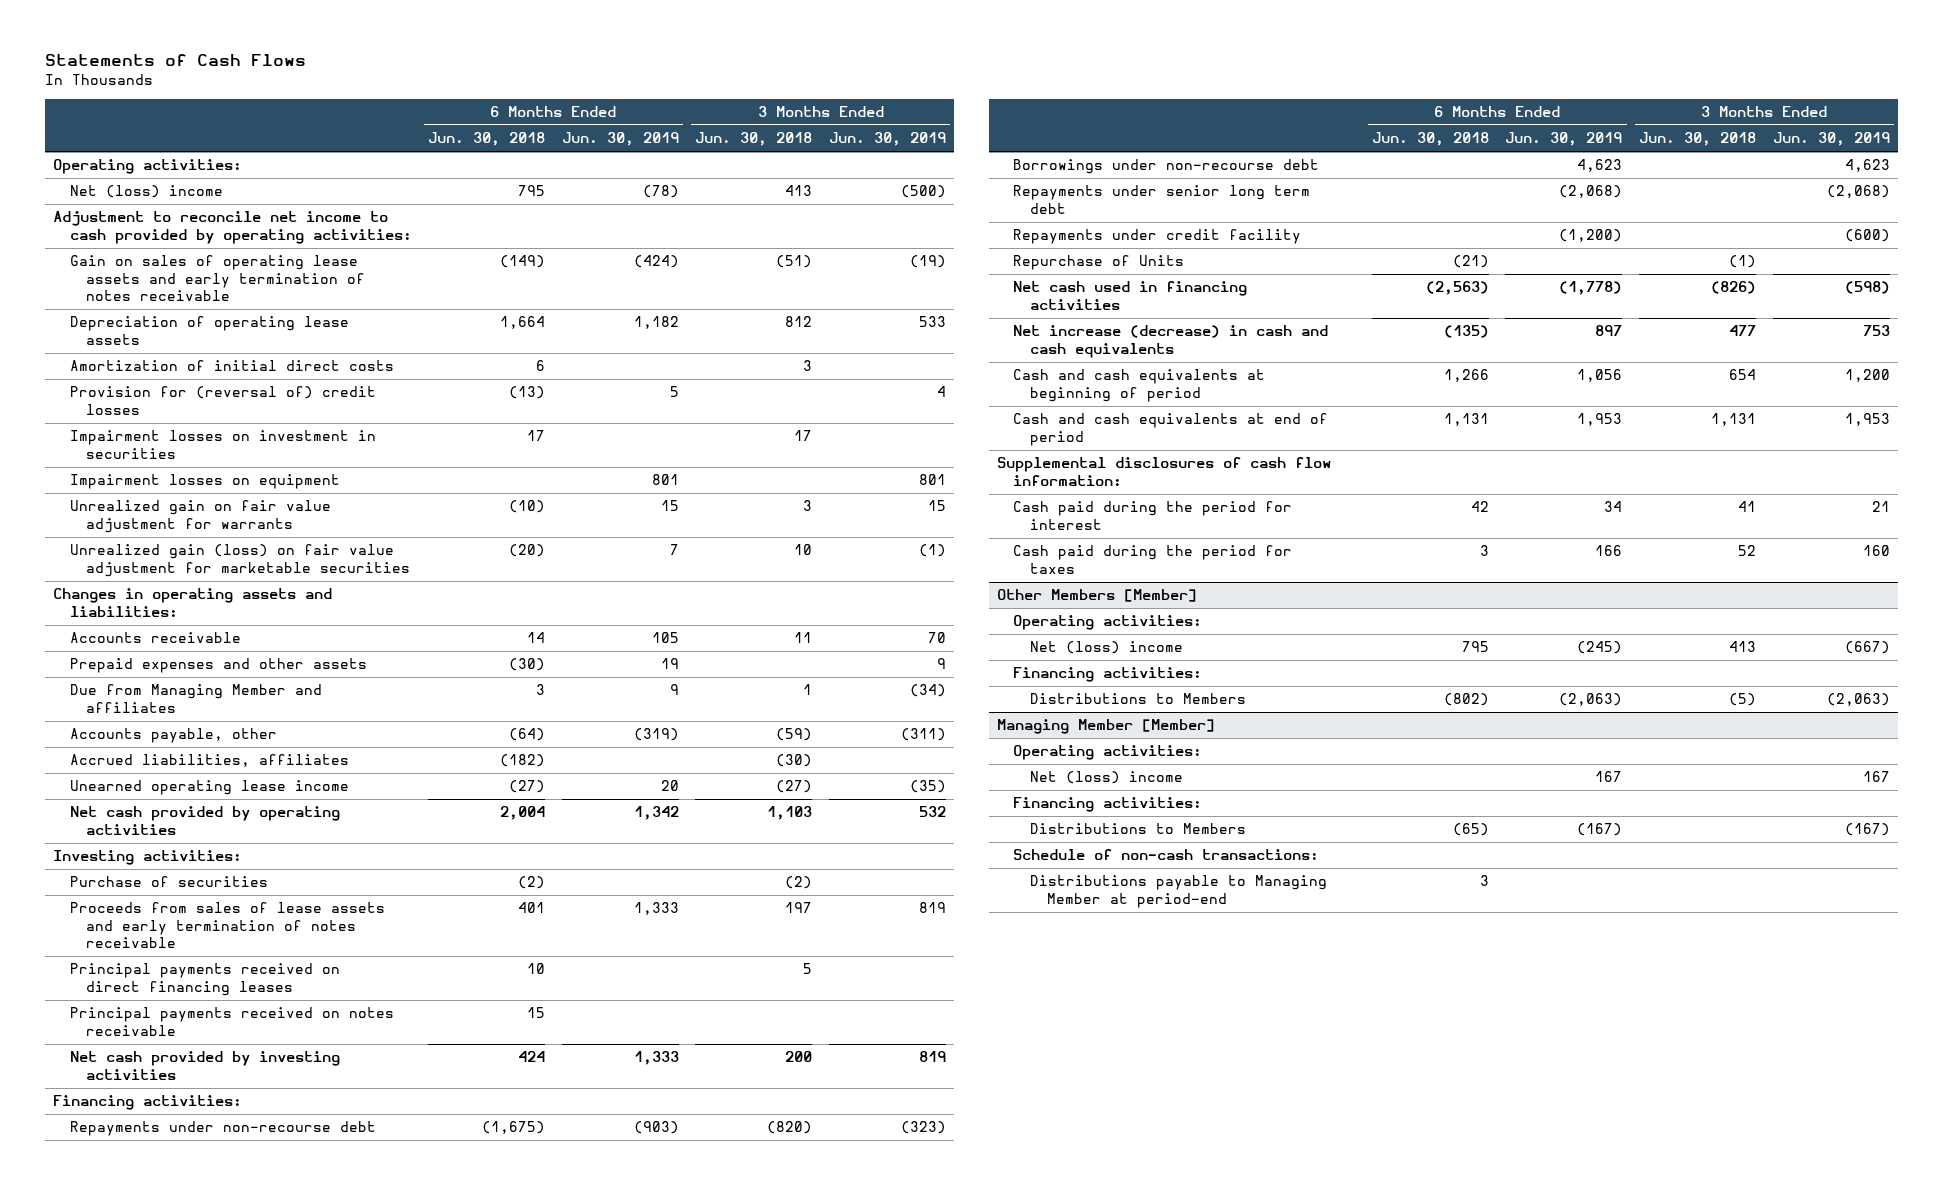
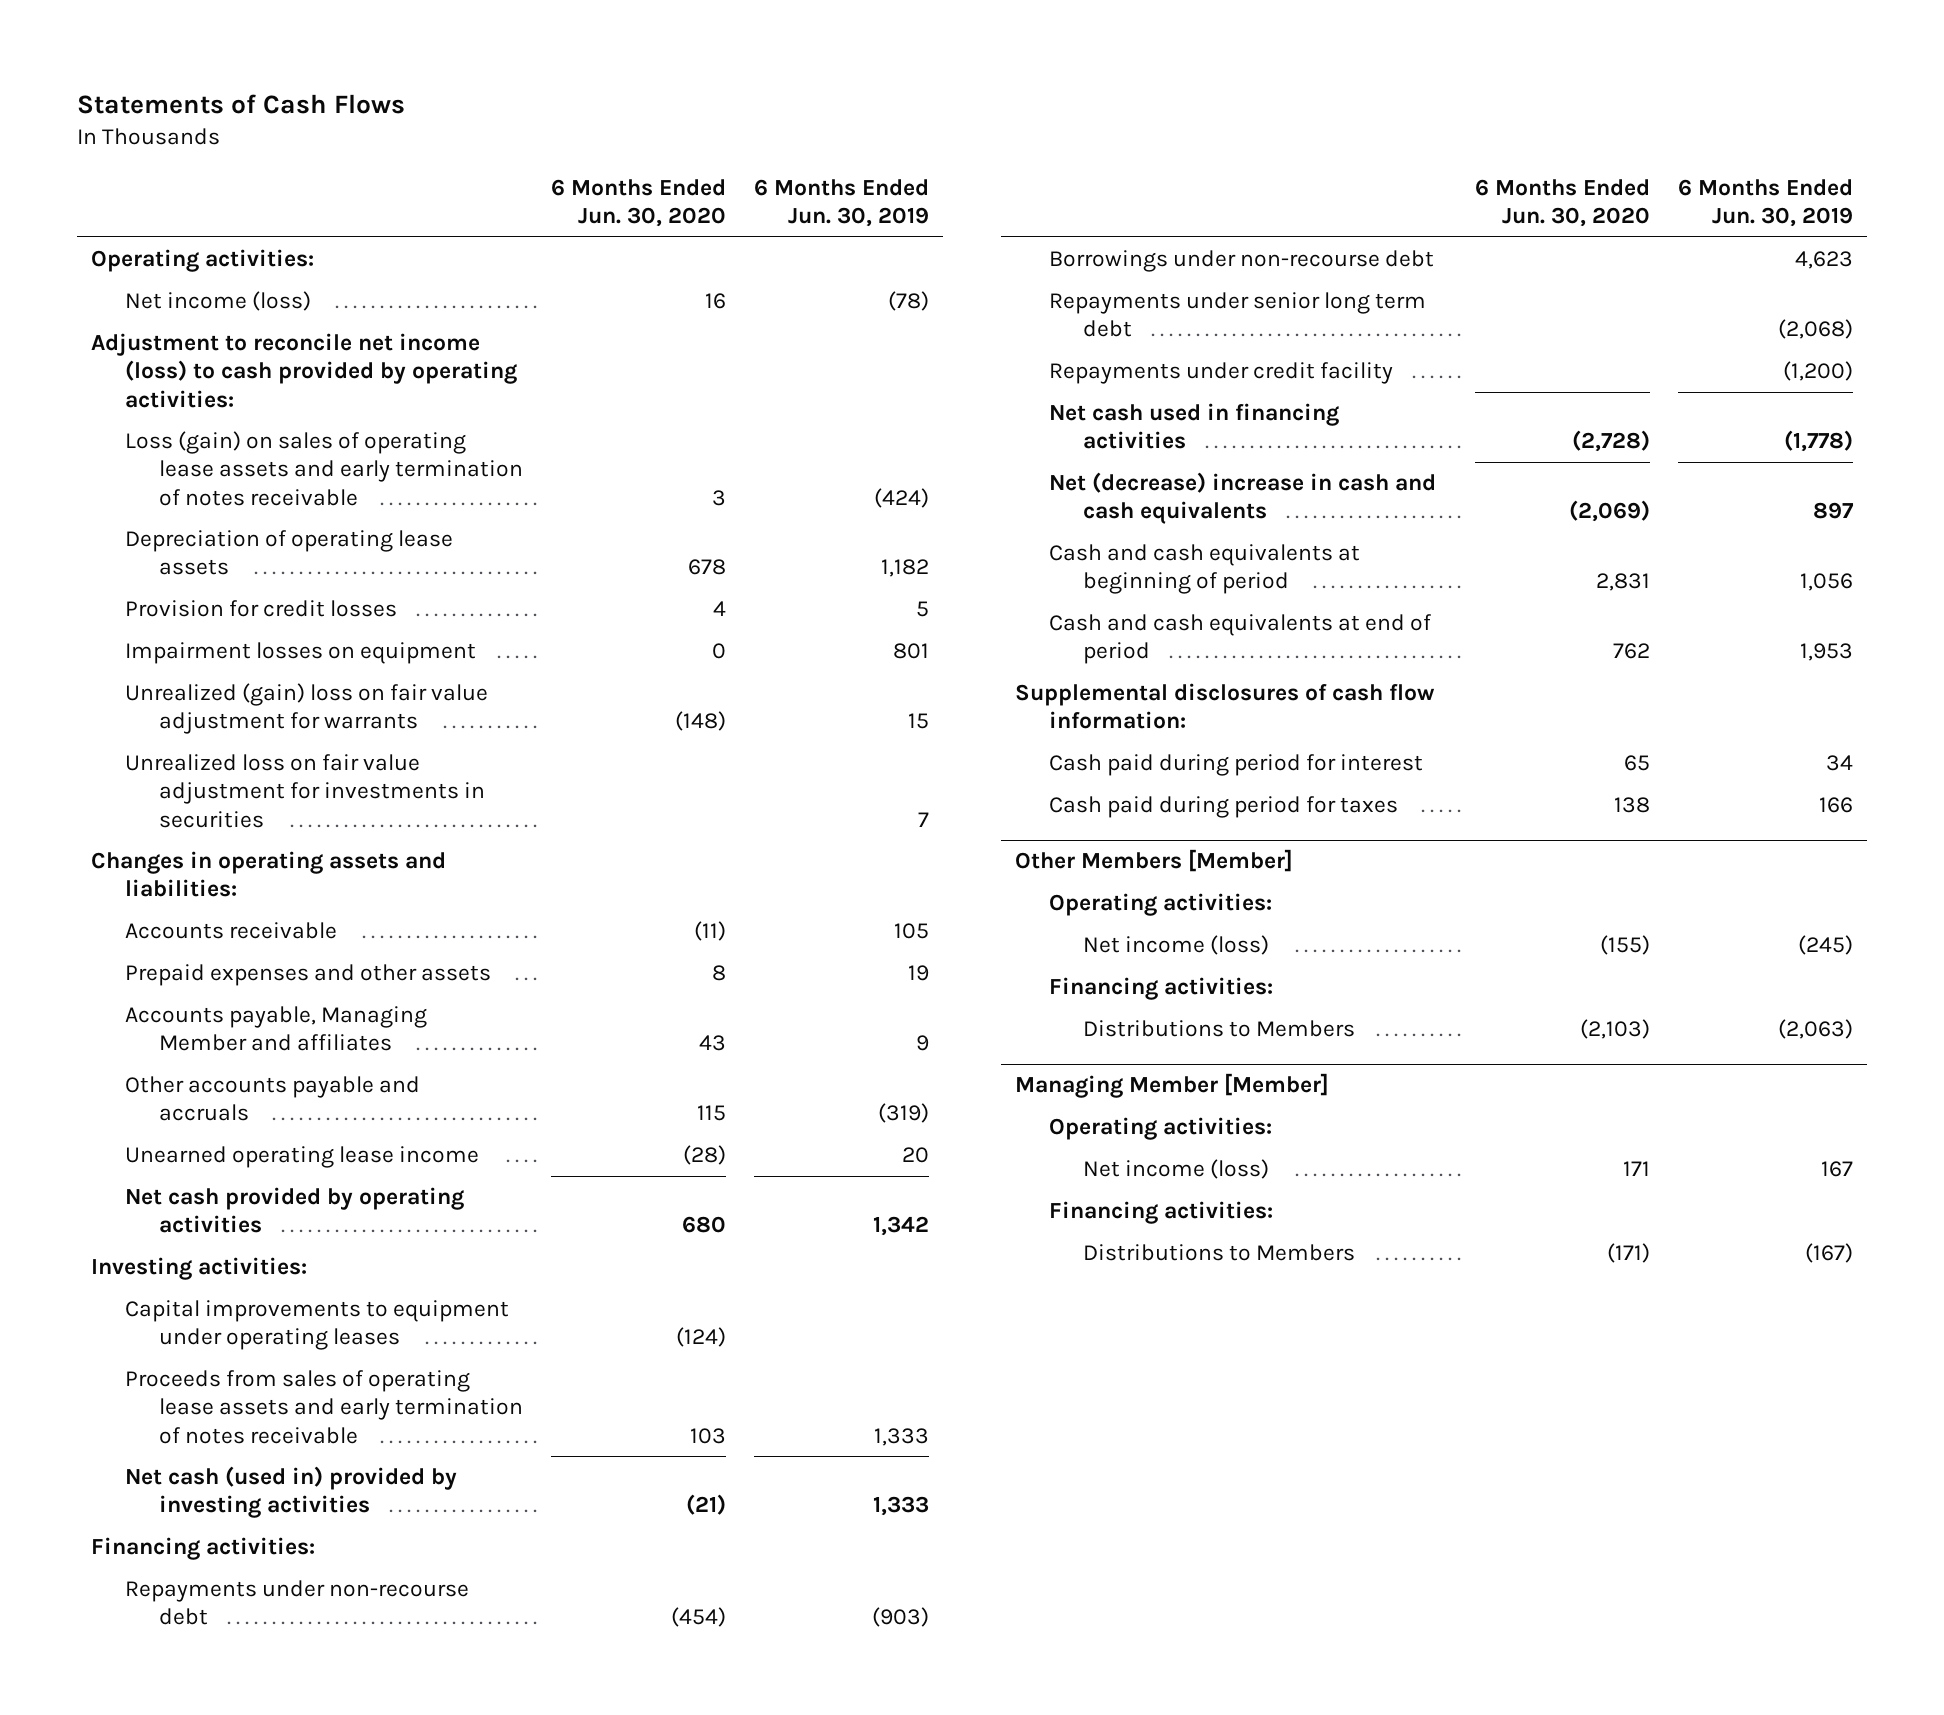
- | 6 Months Ended Jun. 30, 2018 | 6 Months Ended Jun. 30, 2019 | 3 Months Ended Jun. 30, 2018 | 3 Months Ended Jun. 30, 2019
+ | 6 Months Ended Jun. 30, 2020 | 6 Months Ended Jun. 30, 2019
- Net (loss) income | 795 | (78) | 413 | (500)
- Adjustment to reconcile net income to cash provided by operating activities:
- Gain on sales of operating lease assets and early termination of notes receivable | (149) | (424) | (51) | (19)
+ Net income (loss) | 16 | (78)
+ Adjustment to reconcile net income (loss) to cash provided by operating activities:
+ Loss (gain) on sales of operating lease assets and early termination of notes receivable | 3 | (424)
- Amortization of initial direct costs | 6 | | 3 |
- Provision for (reversal of) credit losses | (13) | 5 | | 4
- Impairment losses on investment in securities | 17 | | 17 |
+ Provision for credit losses | 4 | 5
- Unrealized gain on fair value adjustment for warrants | (10) | 15 | 3 | 15
- Unrealized gain (loss) on fair value adjustment for marketable securities | (20) | 7 | 10 | (1)
+ Unrealized (gain) loss on fair value adjustment for warrants | (148) | 15
+ Unrealized loss on fair value adjustment for investments in securities | | 7
- Due from Managing Member and affiliates | 3 | 9 | 1 | (34)
- Accounts payable, other | (64) | (319) | (59) | (311)
- Accrued liabilities, affiliates | (182) | | (30) |
+ Accounts payable, Managing Member and affiliates | 43 | 9
+ Other accounts payable and accruals | 115 | (319)
- Purchase of securities | (2) | | (2) |
- Proceeds from sales of lease assets and early termination of notes receivable | 401 | 1,333 | 197 | 819
- Principal payments received on direct financing leases | 10 | | 5 |
- Principal payments received on notes receivable | 15 | | |
- Net cash provided by investing activities | 424 | 1,333 | 200 | 819
+ Capital improvements to equipment under operating leases | (124) |
+ Proceeds from sales of operating lease assets and early termination of notes receivable | 103 | 1,333
+ Net cash (used in) provided by investing activities | (21) | 1,333
- Repurchase of Units | (21) | | (1) |
- Net increase (decrease) in cash and cash equivalents | (135) | 897 | 477 | 753
+ Net (decrease) increase in cash and cash equivalents | (2,069) | 897
- Cash paid during the period for interest | 42 | 34 | 41 | 21
- Cash paid during the period for taxes | 3 | 166 | 52 | 160
+ Cash paid during period for interest | 65 | 34
+ Cash paid during period for taxes | 138 | 166
@ Other Members [Member]
- Net (loss) income | 795 | (245) | 413 | (667)
+ Net income (loss) | (155) | (245)
@ Managing Member [Member]
- Net (loss) income | | 167 | | 167
+ Net income (loss) | 171 | 167
- Schedule of non-cash transactions:
- Distributions payable to Managing Member at period-end | 3 | | |

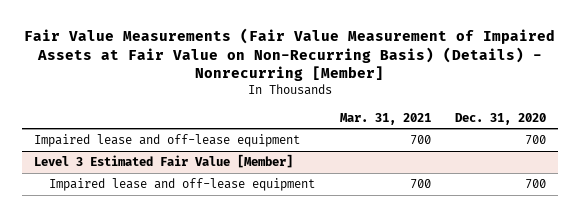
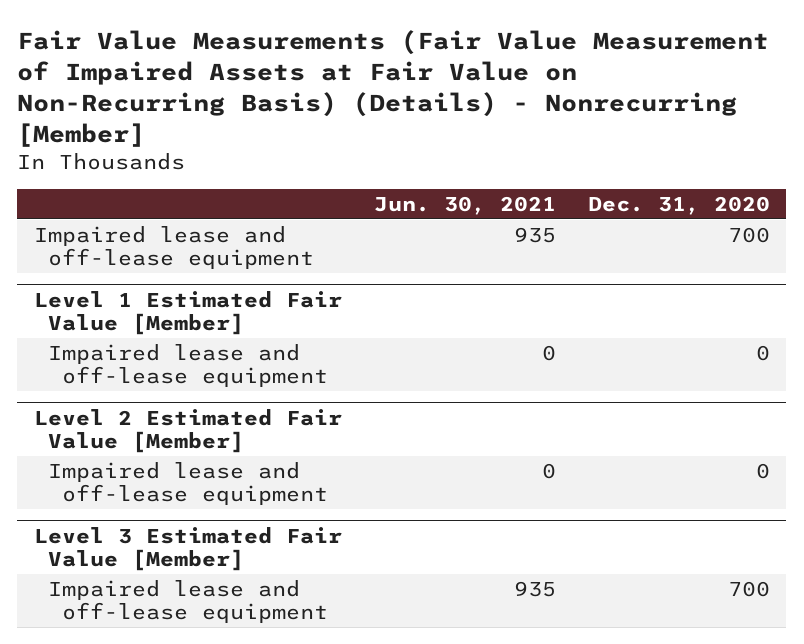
- | Mar. 31, 2021 | Dec. 31, 2020
+ | Jun. 30, 2021 | Dec. 31, 2020
+ Level 1 Estimated Fair Value [Member]
+ Impaired lease and off-lease equipment | 0 | 0
+ Level 2 Estimated Fair Value [Member]
+ Impaired lease and off-lease equipment | 0 | 0

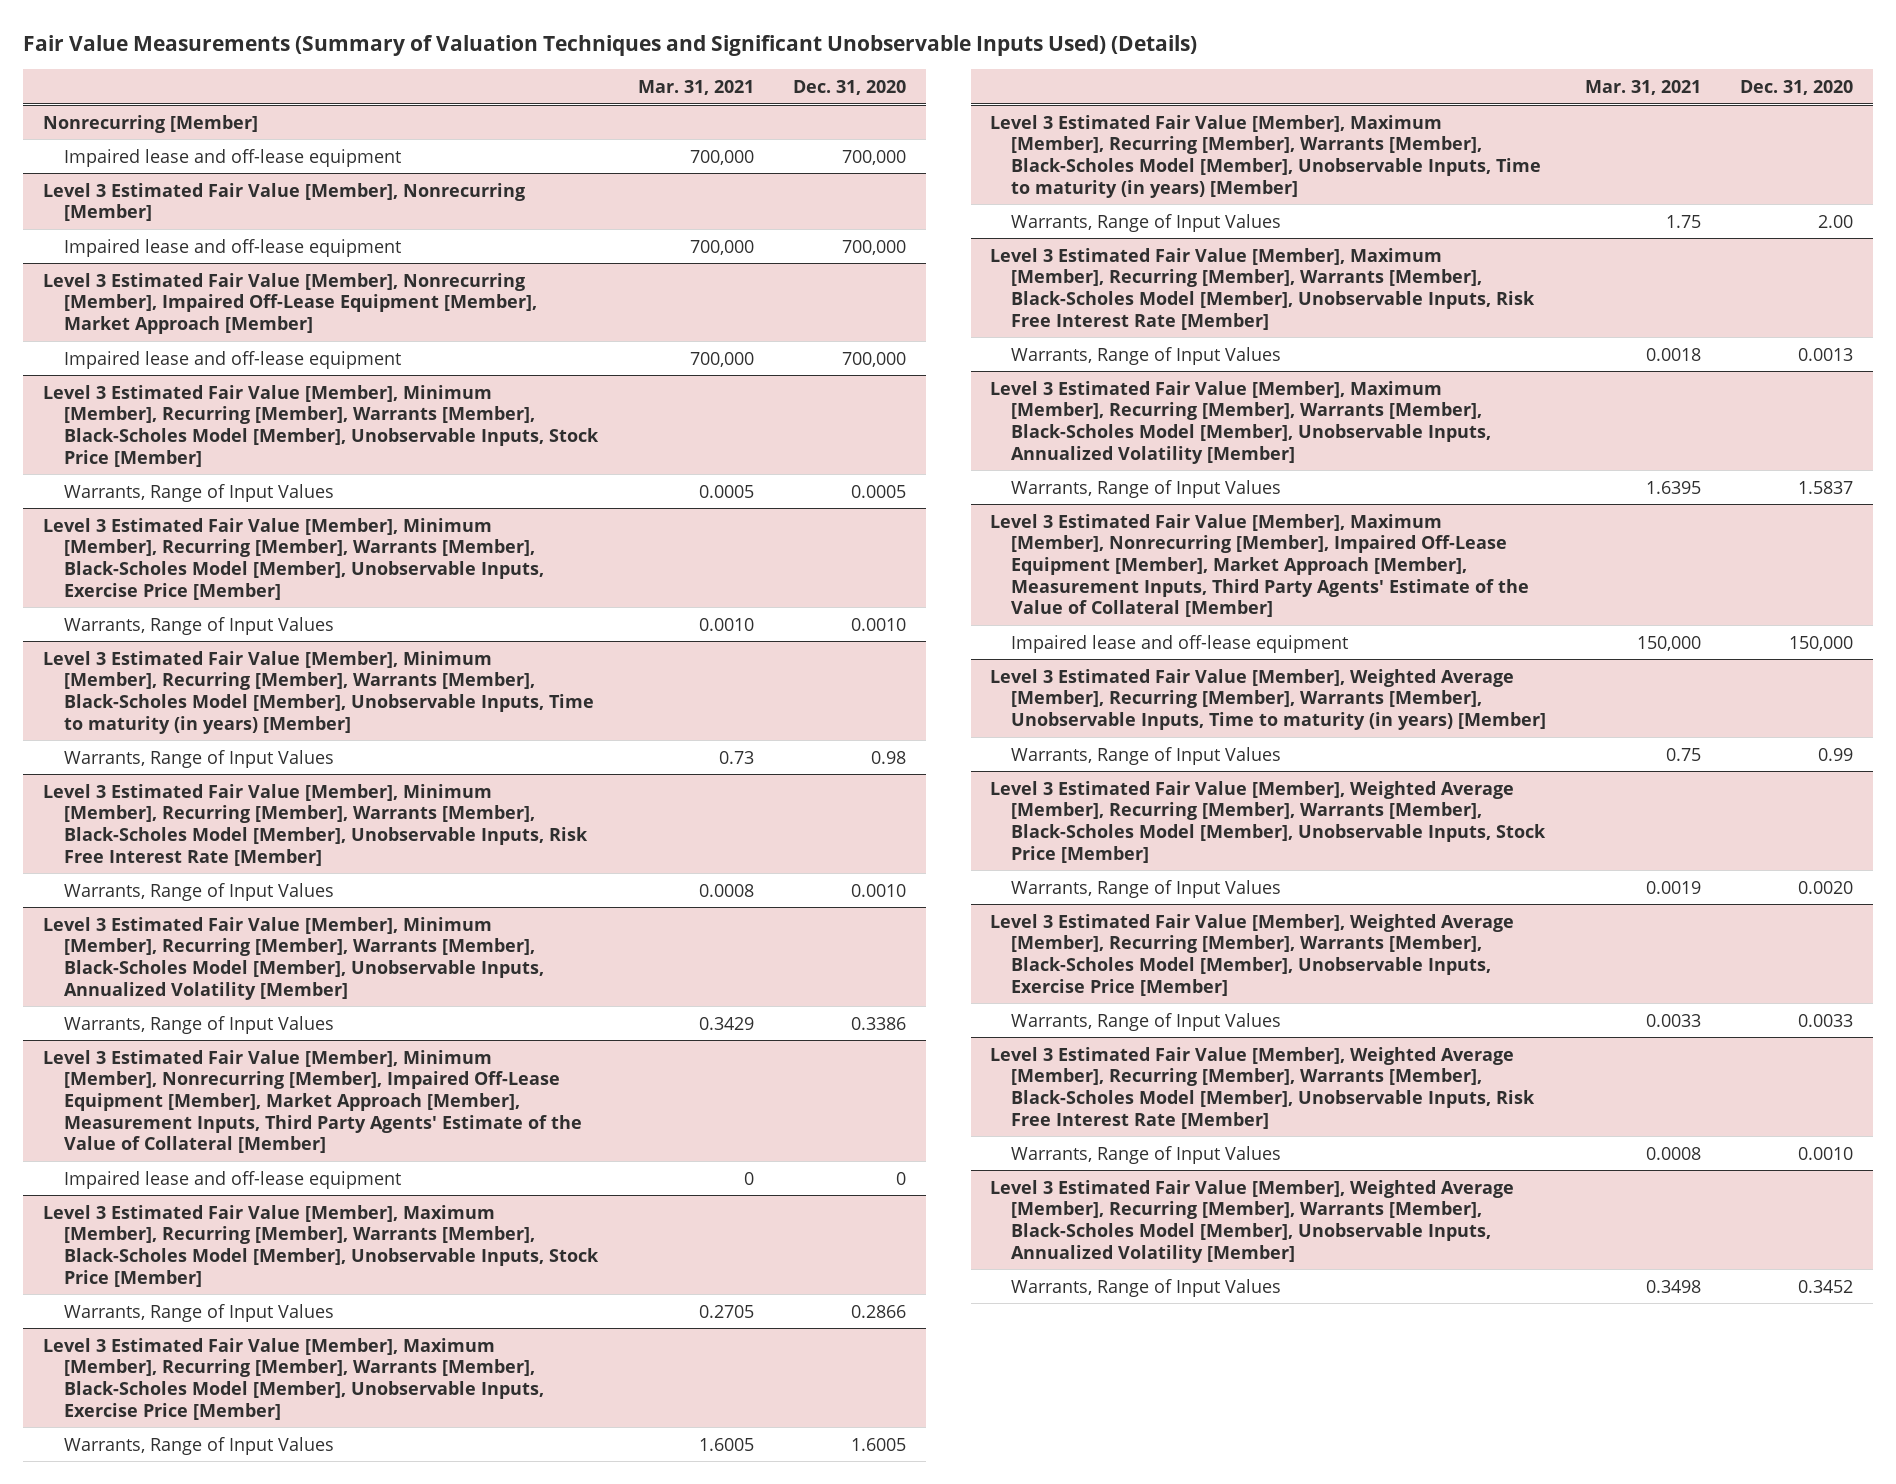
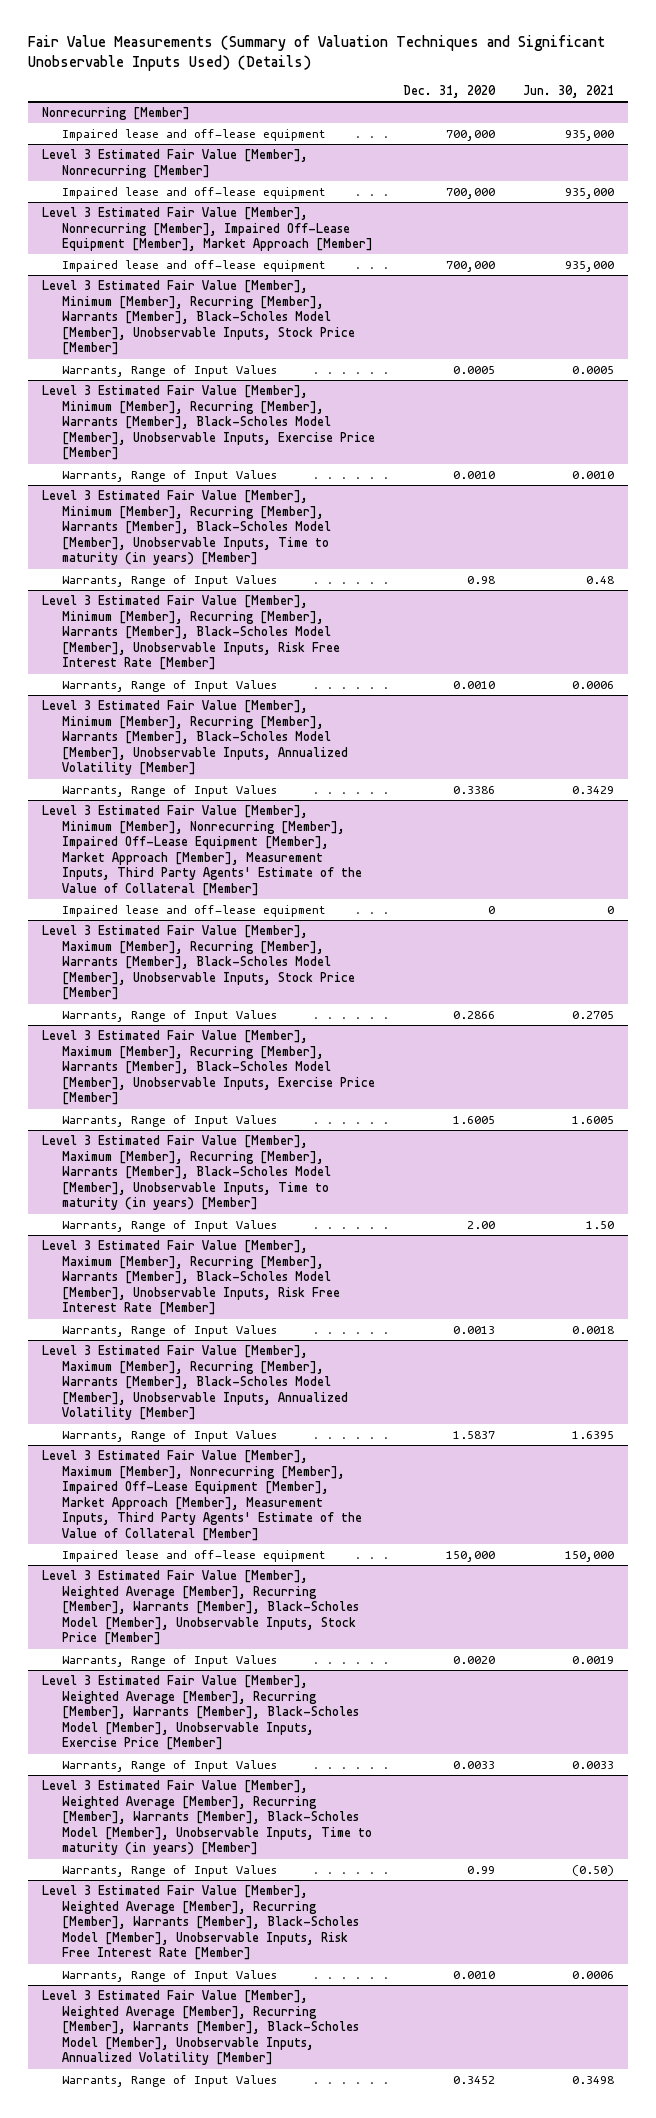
- | Mar. 31, 2021 | Dec. 31, 2020
+ | Dec. 31, 2020 | Jun. 30, 2021
- Level 3 Estimated Fair Value [Member], Weighted Average [Member], Recurring [Member], Warrants [Member], Unobservable Inputs, Time to maturity (in years) [Member]
- Warrants, Range of Input Values | 0.75 | 0.99
+ Level 3 Estimated Fair Value [Member], Weighted Average [Member], Recurring [Member], Warrants [Member], Black-Scholes Model [Member], Unobservable Inputs, Time to maturity (in years) [Member]
+ Warrants, Range of Input Values | 0.99 | (0.50)

